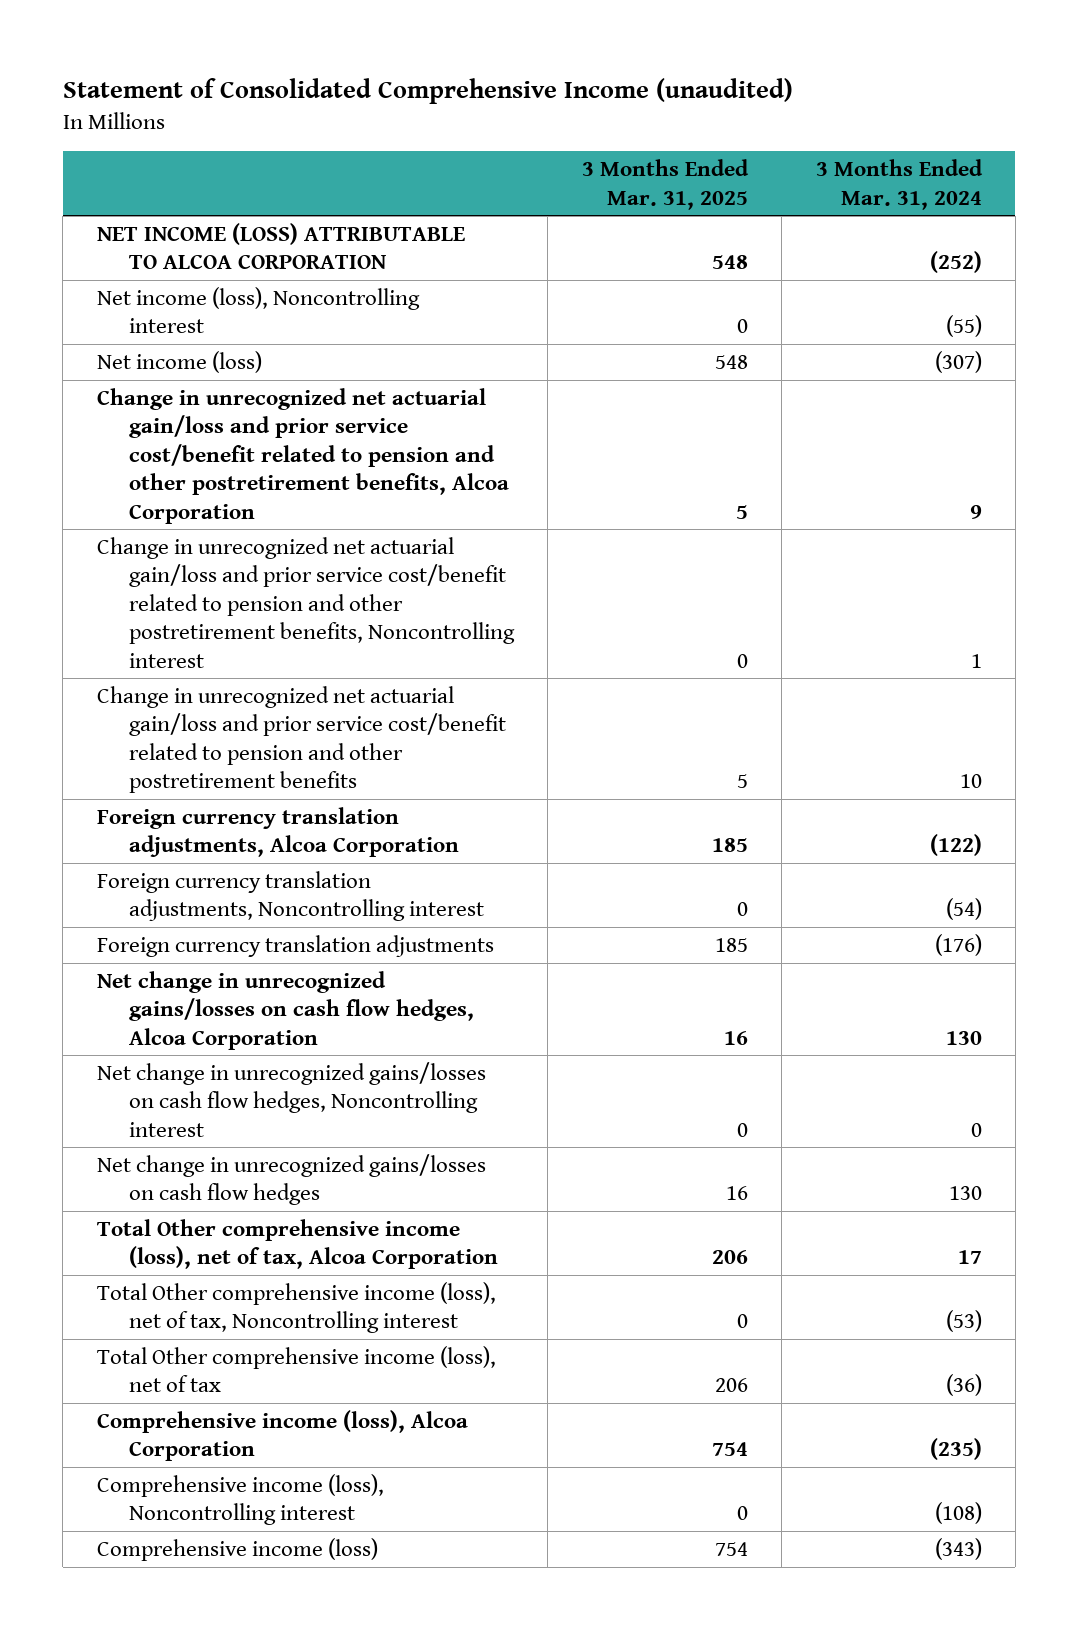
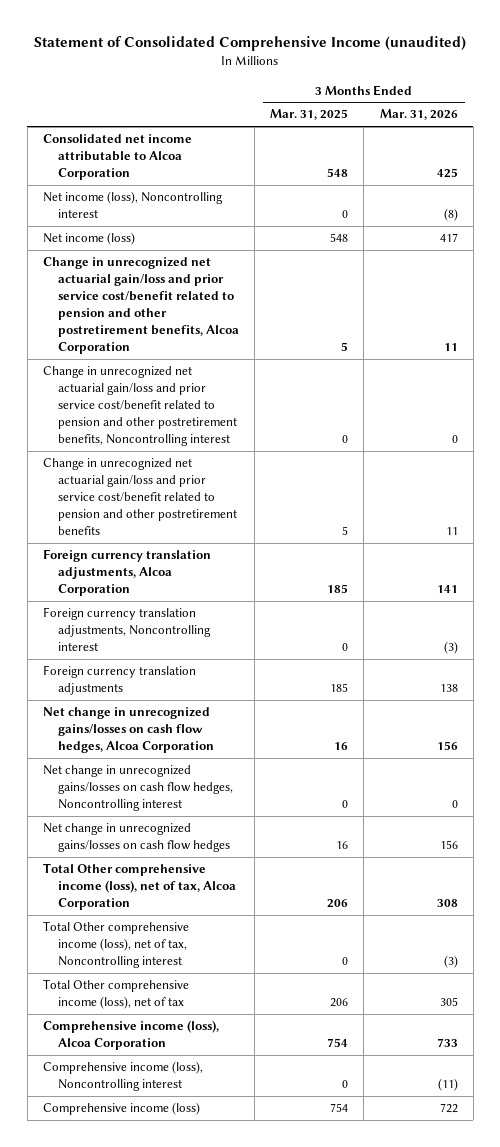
- | 3 Months Ended Mar. 31, 2025 | 3 Months Ended Mar. 31, 2024
+ | 3 Months Ended Mar. 31, 2025 | 3 Months Ended Mar. 31, 2026
- NET INCOME (LOSS) ATTRIBUTABLE TO ALCOA CORPORATION | 548 | (252)
+ Consolidated net income attributable to Alcoa Corporation | 548 | 425

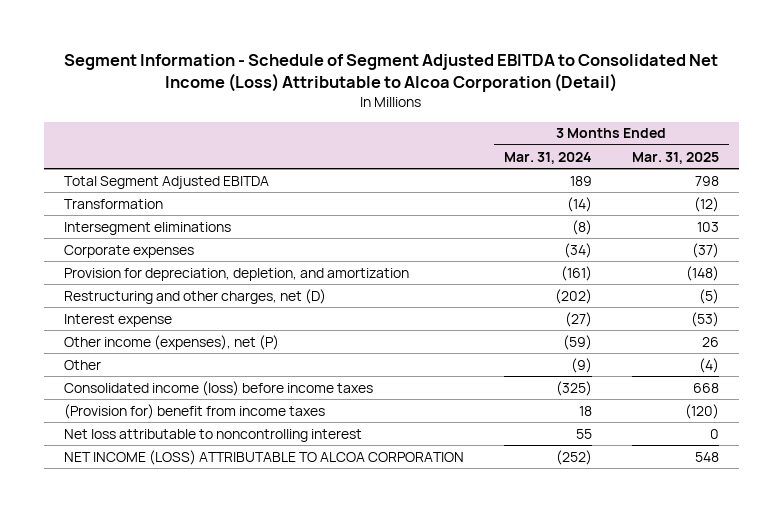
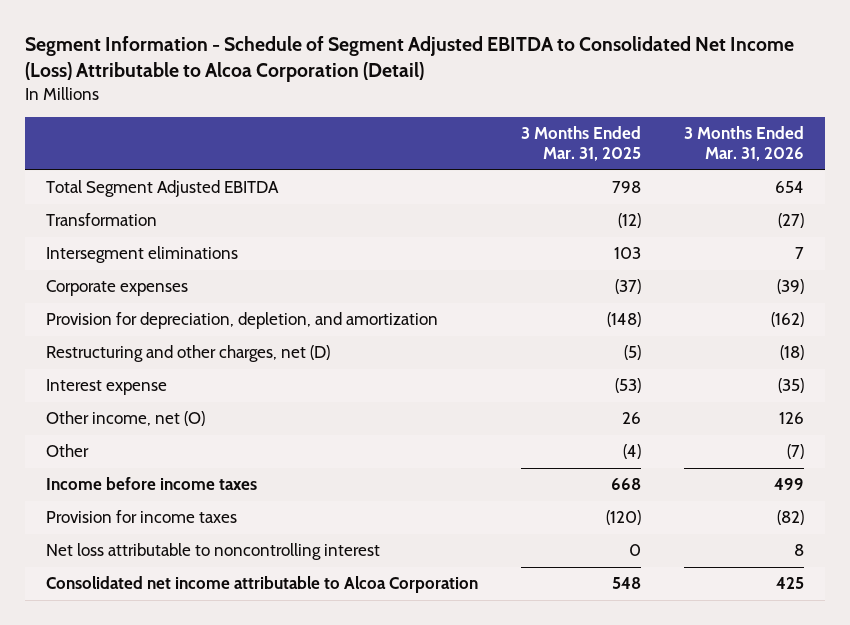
- | 3 Months Ended Mar. 31, 2024 | 3 Months Ended Mar. 31, 2025
+ | 3 Months Ended Mar. 31, 2025 | 3 Months Ended Mar. 31, 2026
- Other income (expenses), net (P) | (59) | 26
+ Other income, net (O) | 26 | 126
- Consolidated income (loss) before income taxes | (325) | 668
- (Provision for) benefit from income taxes | 18 | (120)
+ Income before income taxes | 668 | 499
+ Provision for income taxes | (120) | (82)
- NET INCOME (LOSS) ATTRIBUTABLE TO ALCOA CORPORATION | (252) | 548
+ Consolidated net income attributable to Alcoa Corporation | 548 | 425

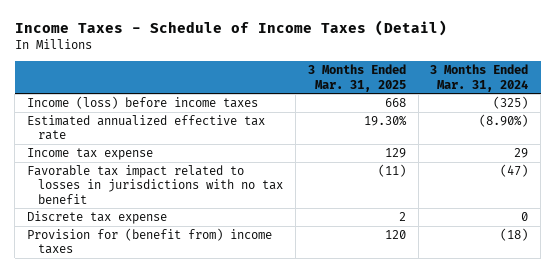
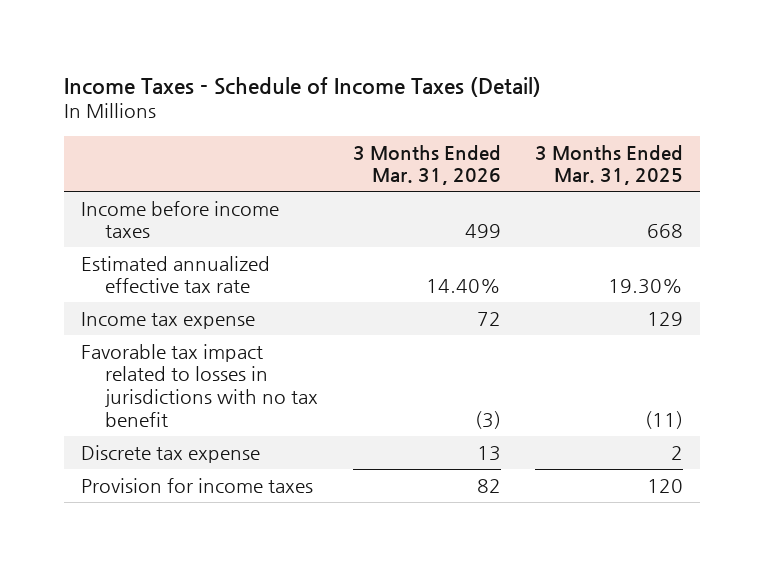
- | 3 Months Ended Mar. 31, 2025 | 3 Months Ended Mar. 31, 2024
+ | 3 Months Ended Mar. 31, 2026 | 3 Months Ended Mar. 31, 2025
- Income (loss) before income taxes | 668 | (325)
+ Income before income taxes | 499 | 668
- Provision for (benefit from) income taxes | 120 | (18)
+ Provision for income taxes | 82 | 120

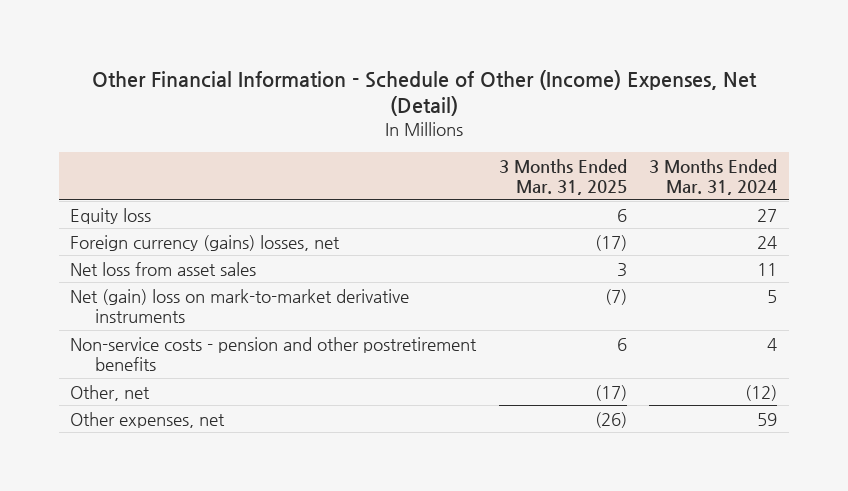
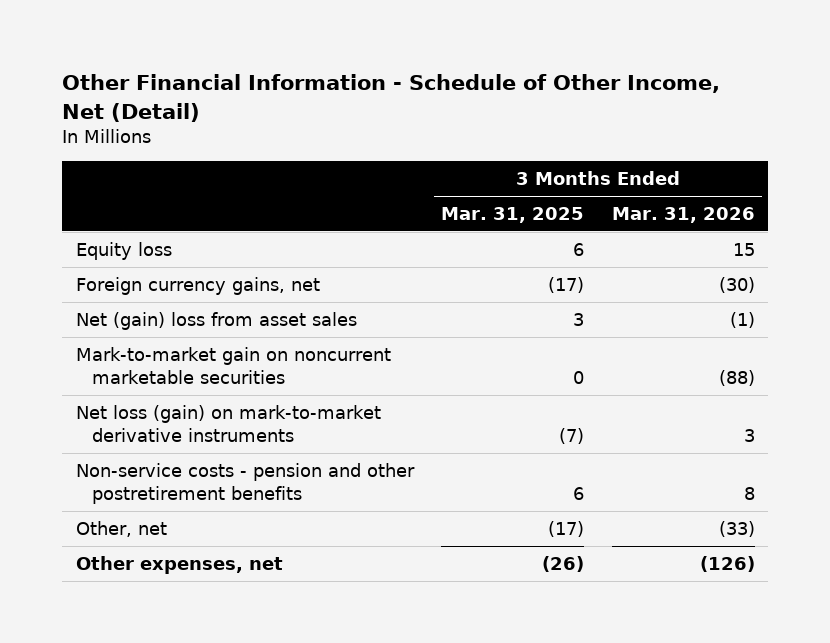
- Other Financial Information - Schedule of Other (Income) Expenses, Net (Detail)
+ Other Financial Information - Schedule of Other Income, Net (Detail)
- | 3 Months Ended Mar. 31, 2025 | 3 Months Ended Mar. 31, 2024
+ | 3 Months Ended Mar. 31, 2025 | 3 Months Ended Mar. 31, 2026
- Foreign currency (gains) losses, net | (17) | 24
- Net loss from asset sales | 3 | 11
- Net (gain) loss on mark-to-market derivative instruments | (7) | 5
+ Foreign currency gains, net | (17) | (30)
+ Net (gain) loss from asset sales | 3 | (1)
+ Mark-to-market gain on noncurrent marketable securities | 0 | (88)
+ Net loss (gain) on mark-to-market derivative instruments | (7) | 3

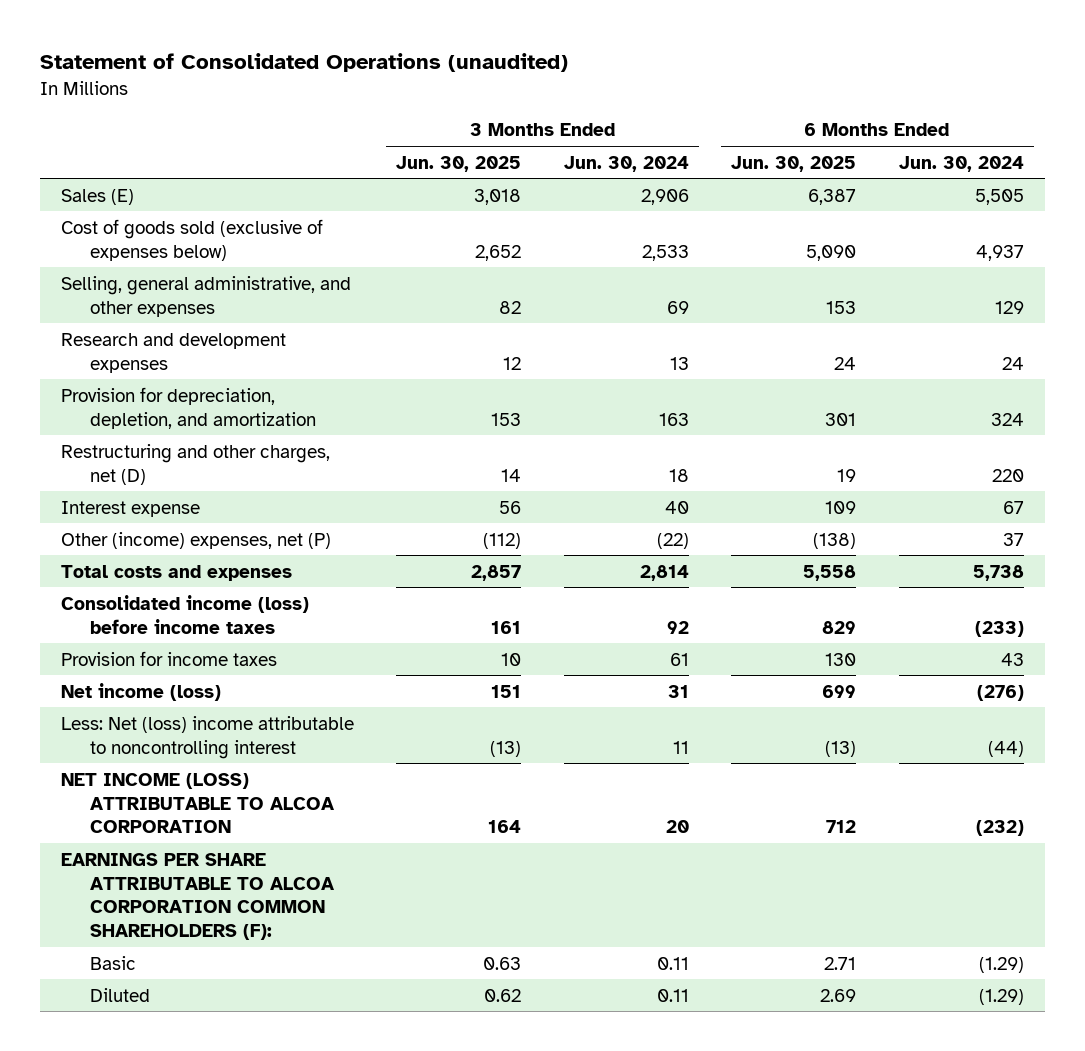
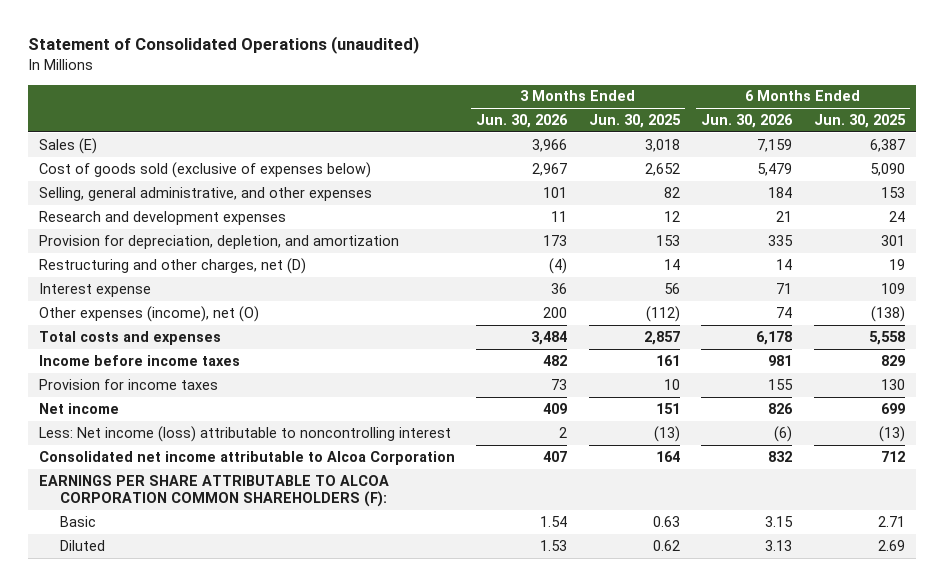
- | 3 Months Ended Jun. 30, 2025 | 3 Months Ended Jun. 30, 2024 | 6 Months Ended Jun. 30, 2025 | 6 Months Ended Jun. 30, 2024
+ | 3 Months Ended Jun. 30, 2026 | 3 Months Ended Jun. 30, 2025 | 6 Months Ended Jun. 30, 2026 | 6 Months Ended Jun. 30, 2025
- Other (income) expenses, net (P) | (112) | (22) | (138) | 37
+ Other expenses (income), net (O) | 200 | (112) | 74 | (138)
- Consolidated income (loss) before income taxes | 161 | 92 | 829 | (233)
+ Income before income taxes | 482 | 161 | 981 | 829
- Net income (loss) | 151 | 31 | 699 | (276)
- Less: Net (loss) income attributable to noncontrolling interest | (13) | 11 | (13) | (44)
- NET INCOME (LOSS) ATTRIBUTABLE TO ALCOA CORPORATION | 164 | 20 | 712 | (232)
+ Net income | 409 | 151 | 826 | 699
+ Less: Net income (loss) attributable to noncontrolling interest | 2 | (13) | (6) | (13)
+ Consolidated net income attributable to Alcoa Corporation | 407 | 164 | 832 | 712

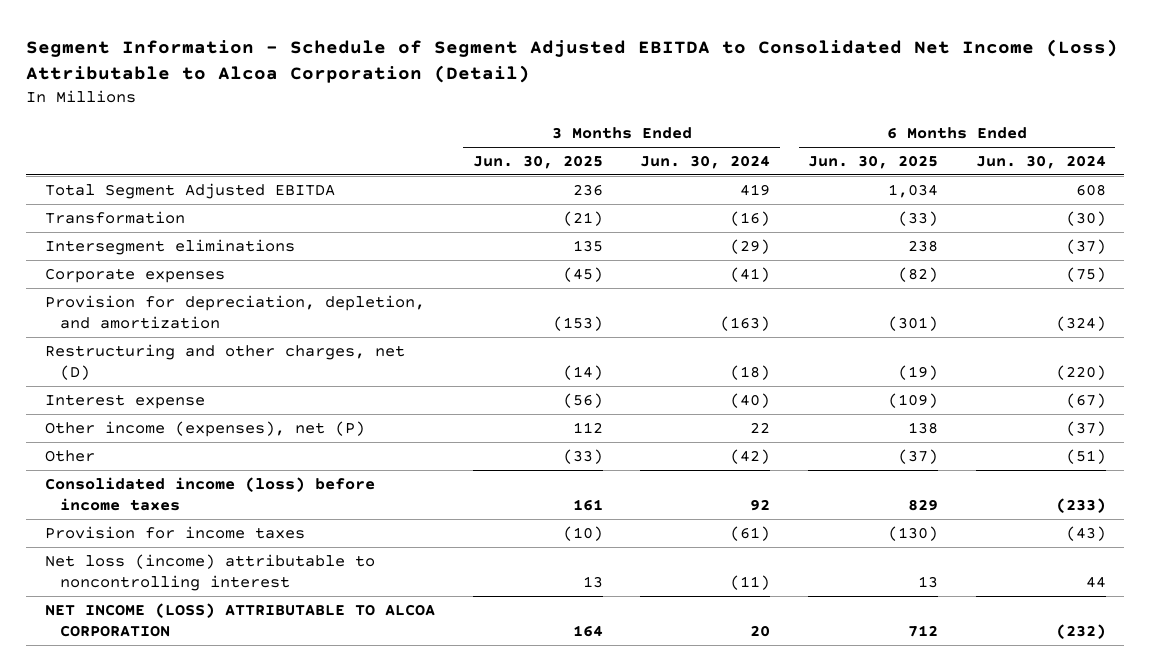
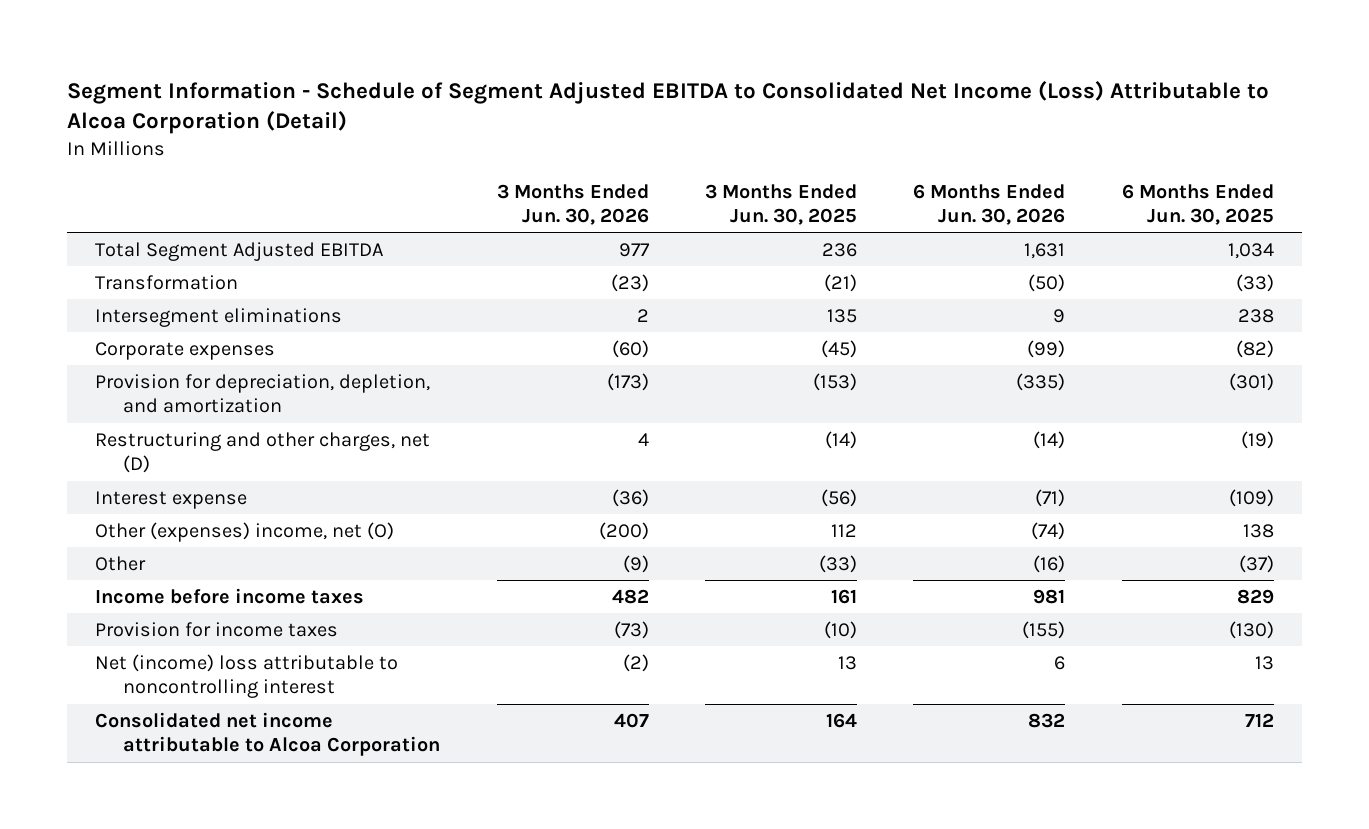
- | 3 Months Ended Jun. 30, 2025 | 3 Months Ended Jun. 30, 2024 | 6 Months Ended Jun. 30, 2025 | 6 Months Ended Jun. 30, 2024
+ | 3 Months Ended Jun. 30, 2026 | 3 Months Ended Jun. 30, 2025 | 6 Months Ended Jun. 30, 2026 | 6 Months Ended Jun. 30, 2025
- Other income (expenses), net (P) | 112 | 22 | 138 | (37)
+ Other (expenses) income, net (O) | (200) | 112 | (74) | 138
- Consolidated income (loss) before income taxes | 161 | 92 | 829 | (233)
+ Income before income taxes | 482 | 161 | 981 | 829
- Net loss (income) attributable to noncontrolling interest | 13 | (11) | 13 | 44
- NET INCOME (LOSS) ATTRIBUTABLE TO ALCOA CORPORATION | 164 | 20 | 712 | (232)
+ Net (income) loss attributable to noncontrolling interest | (2) | 13 | 6 | 13
+ Consolidated net income attributable to Alcoa Corporation | 407 | 164 | 832 | 712

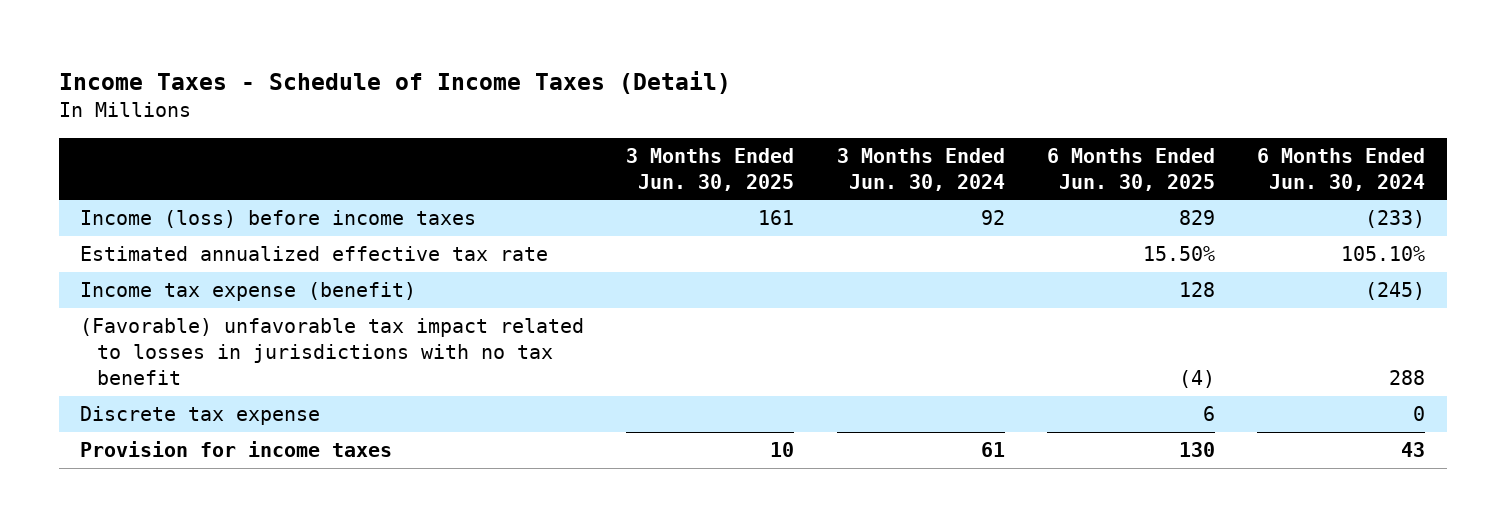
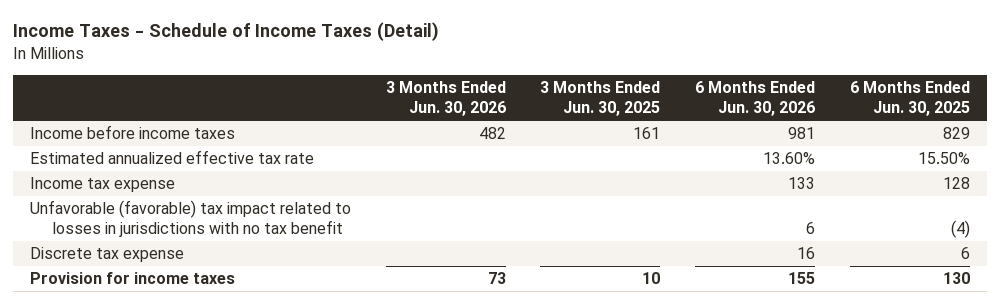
- | 3 Months Ended Jun. 30, 2025 | 3 Months Ended Jun. 30, 2024 | 6 Months Ended Jun. 30, 2025 | 6 Months Ended Jun. 30, 2024
+ | 3 Months Ended Jun. 30, 2026 | 3 Months Ended Jun. 30, 2025 | 6 Months Ended Jun. 30, 2026 | 6 Months Ended Jun. 30, 2025
- Income (loss) before income taxes | 161 | 92 | 829 | (233)
+ Income before income taxes | 482 | 161 | 981 | 829
- Income tax expense (benefit) | | | 128 | (245)
- (Favorable) unfavorable tax impact related to losses in jurisdictions with no tax benefit | | | (4) | 288
+ Income tax expense | | | 133 | 128
+ Unfavorable (favorable) tax impact related to losses in jurisdictions with no tax benefit | | | 6 | (4)

